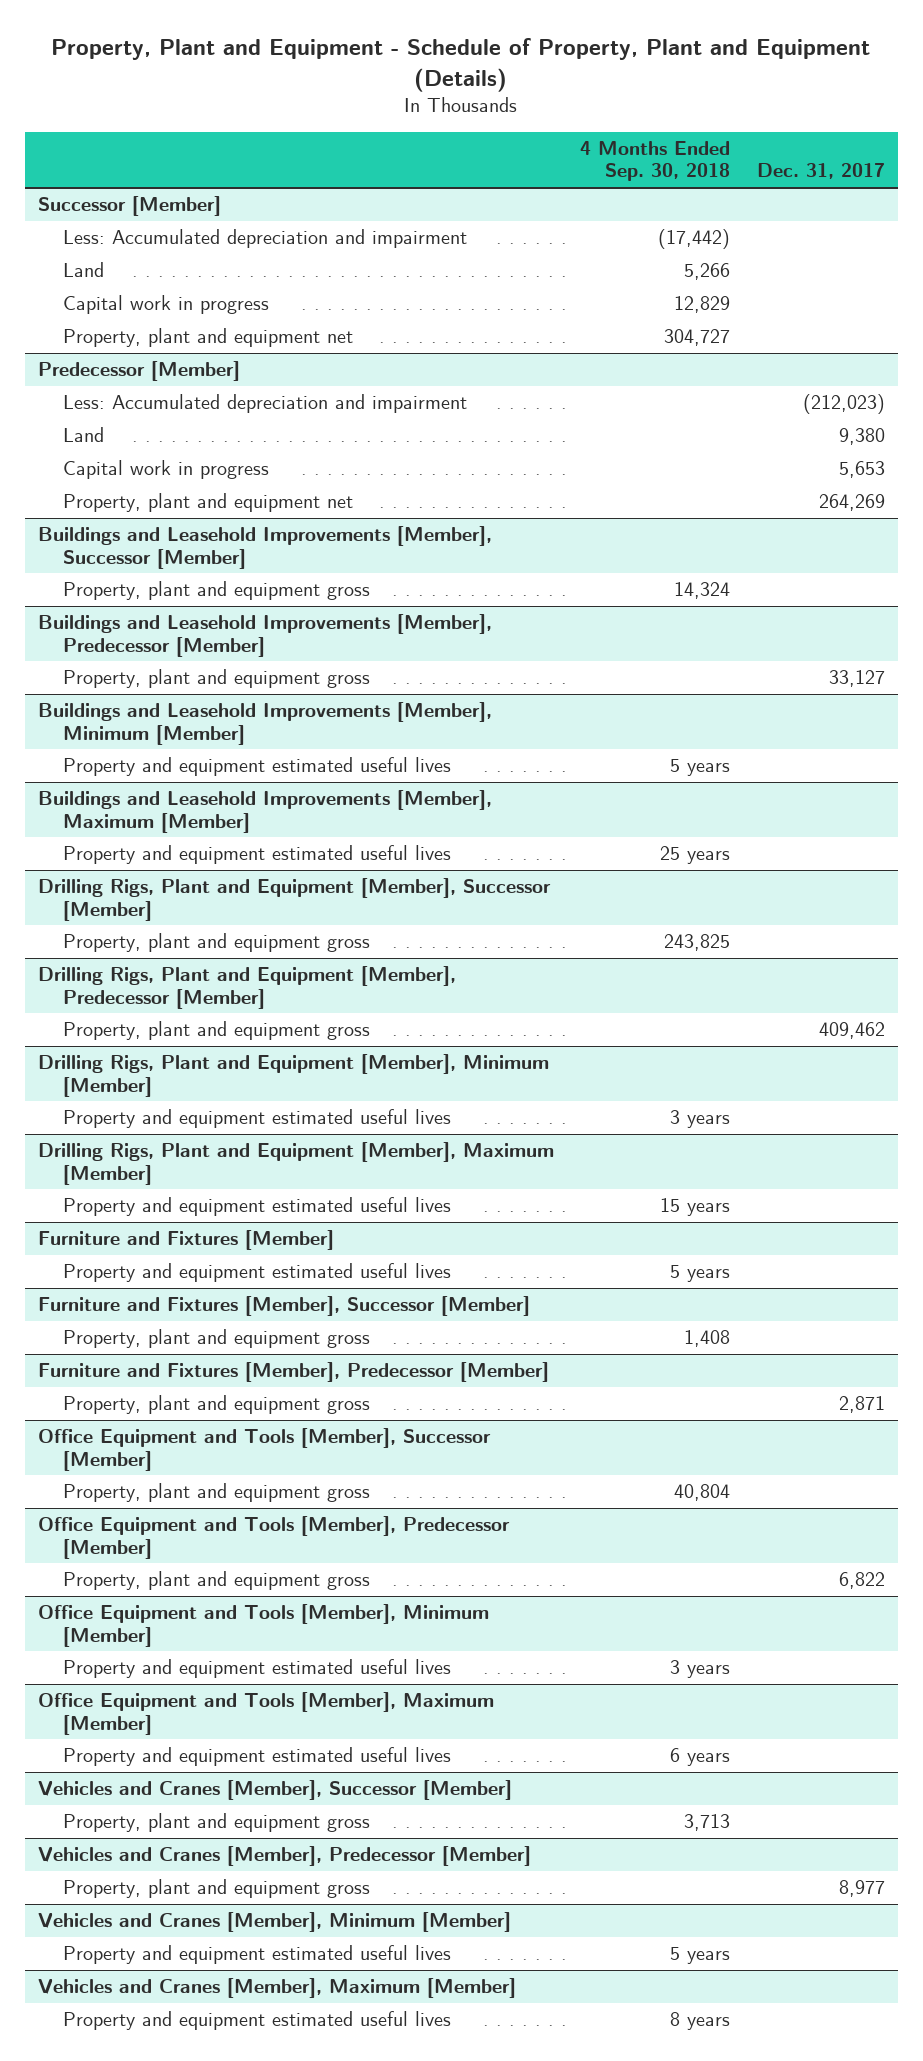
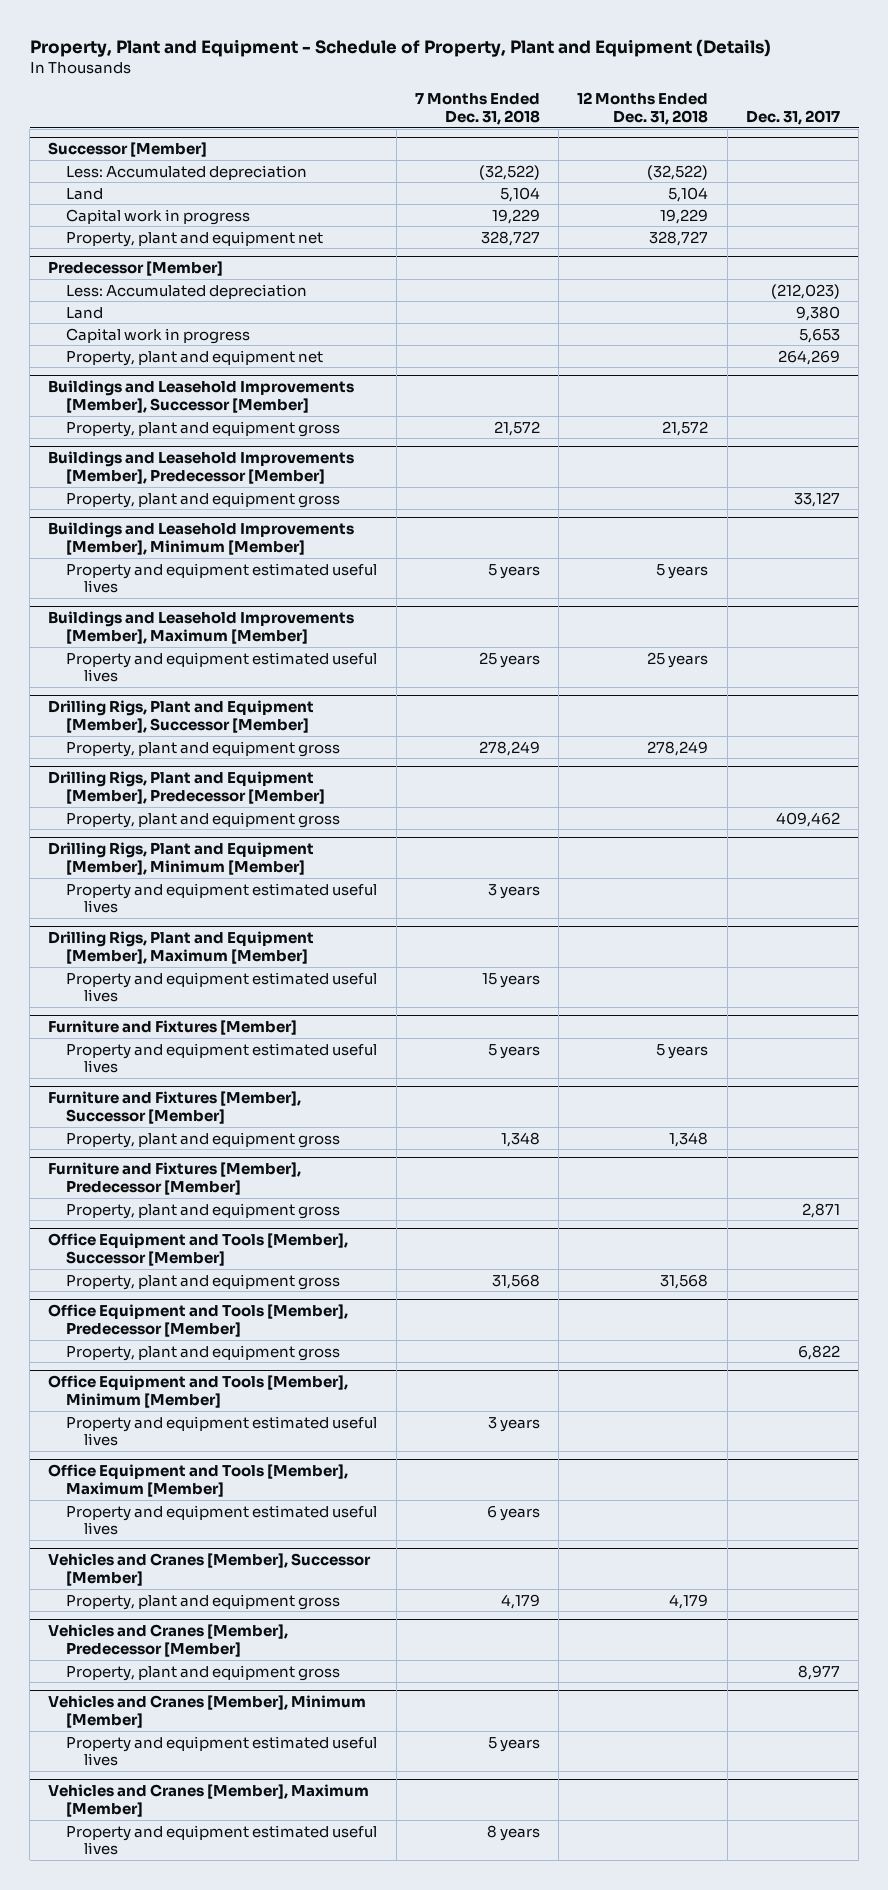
- | 4 Months Ended Sep. 30, 2018 | Dec. 31, 2017
+ | 7 Months Ended Dec. 31, 2018 | 12 Months Ended Dec. 31, 2018 | Dec. 31, 2017
@ Successor [Member]
- Less: Accumulated depreciation and impairment | (17,442) |
+ Less: Accumulated depreciation | (32,522) | (32,522) |
@ Predecessor [Member]
- Less: Accumulated depreciation and impairment | | (212,023)
+ Less: Accumulated depreciation | | | (212,023)

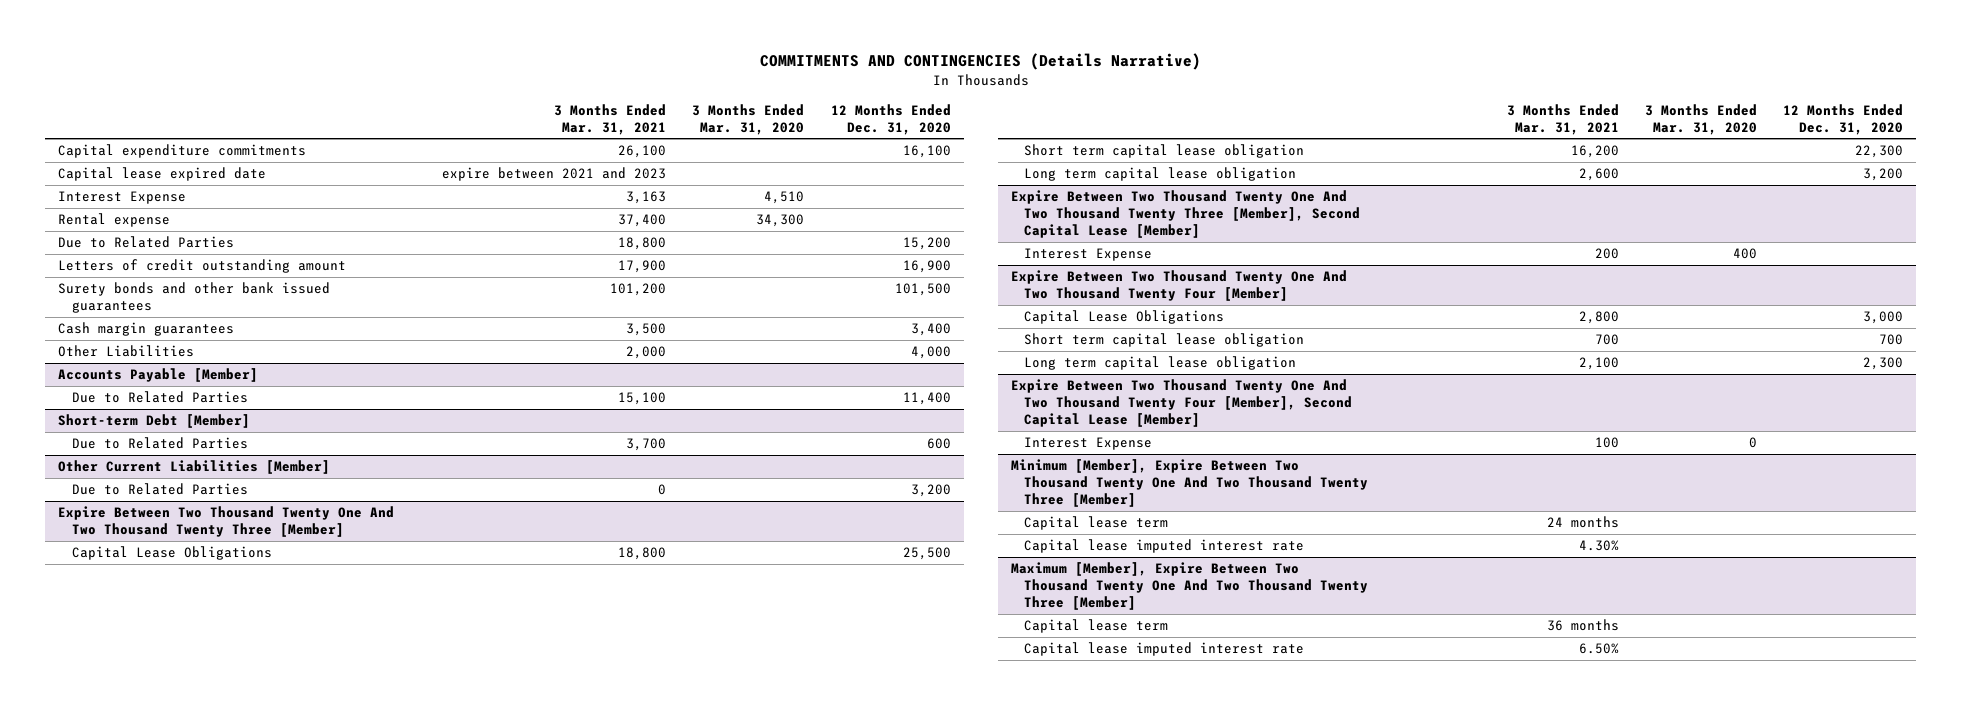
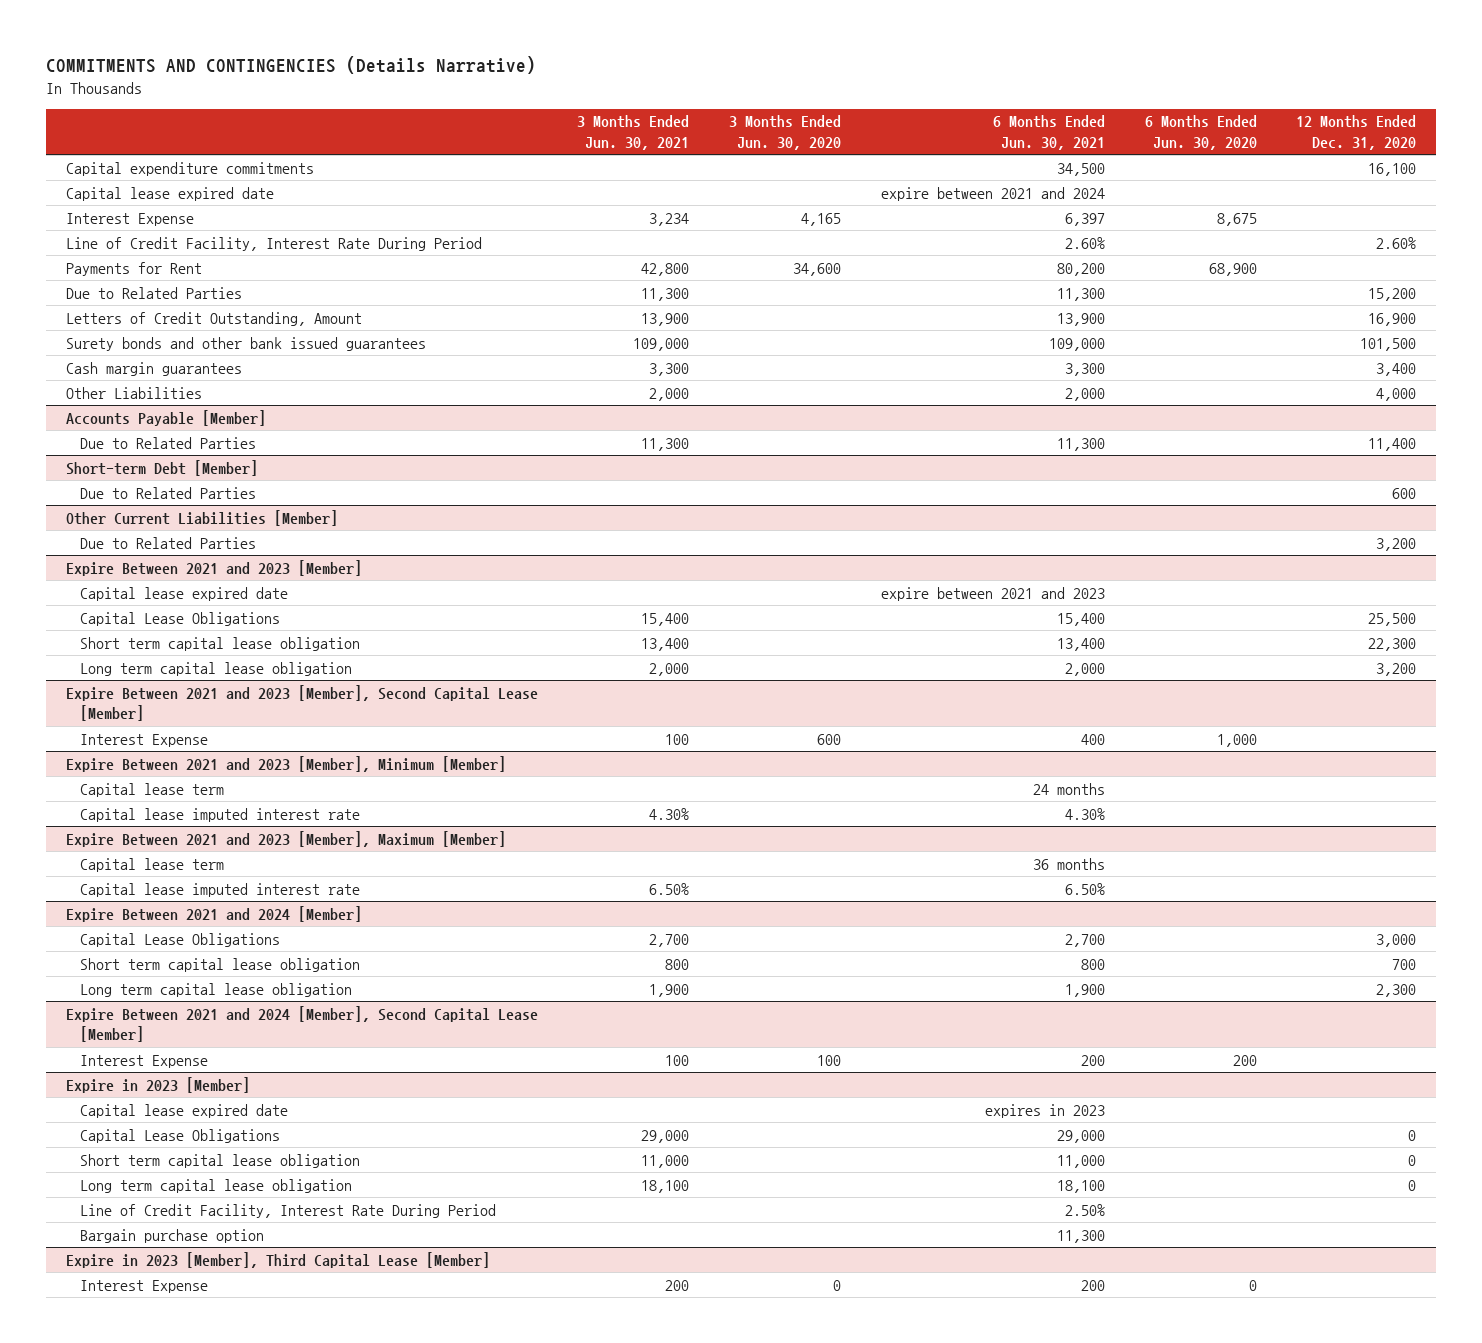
- | 3 Months Ended Mar. 31, 2021 | 3 Months Ended Mar. 31, 2020 | 12 Months Ended Dec. 31, 2020
+ | 3 Months Ended Jun. 30, 2021 | 3 Months Ended Jun. 30, 2020 | 6 Months Ended Jun. 30, 2021 | 6 Months Ended Jun. 30, 2020 | 12 Months Ended Dec. 31, 2020
- Rental expense | 37,400 | 34,300 |
+ Line of Credit Facility, Interest Rate During Period | | | 2.60% | | 2.60%
+ Payments for Rent | 42,800 | 34,600 | 80,200 | 68,900 |
- Letters of credit outstanding amount | 17,900 | | 16,900
+ Letters of Credit Outstanding, Amount | 13,900 | | 13,900 | | 16,900
- Expire Between Two Thousand Twenty One And Two Thousand Twenty Three [Member]
+ Expire Between 2021 and 2023 [Member]
+ Capital lease expired date | | | expire between 2021 and 2023 | |
- Expire Between Two Thousand Twenty One And Two Thousand Twenty Three [Member], Second Capital Lease [Member]
- Interest Expense | 200 | 400 |
- Expire Between Two Thousand Twenty One And Two Thousand Twenty Four [Member]
+ Expire Between 2021 and 2023 [Member], Second Capital Lease [Member]
+ Interest Expense | 100 | 600 | 400 | 1,000 |
+ Expire Between 2021 and 2023 [Member], Minimum [Member]
+ Capital lease term | | | 24 months | |
+ Capital lease imputed interest rate | 4.30% | | 4.30% | |
+ Expire Between 2021 and 2023 [Member], Maximum [Member]
+ Capital lease term | | | 36 months | |
+ Capital lease imputed interest rate | 6.50% | | 6.50% | |
+ Expire Between 2021 and 2024 [Member]
- Expire Between Two Thousand Twenty One And Two Thousand Twenty Four [Member], Second Capital Lease [Member]
- Interest Expense | 100 | 0 |
- Minimum [Member], Expire Between Two Thousand Twenty One And Two Thousand Twenty Three [Member]
- Capital lease term | 24 months | |
- Capital lease imputed interest rate | 4.30% | |
- Maximum [Member], Expire Between Two Thousand Twenty One And Two Thousand Twenty Three [Member]
- Capital lease term | 36 months | |
- Capital lease imputed interest rate | 6.50% | |
+ Expire Between 2021 and 2024 [Member], Second Capital Lease [Member]
+ Interest Expense | 100 | 100 | 200 | 200 |
+ Expire in 2023 [Member]
+ Capital lease expired date | | | expires in 2023 | |
+ Capital Lease Obligations | 29,000 | | 29,000 | | 0
+ Short term capital lease obligation | 11,000 | | 11,000 | | 0
+ Long term capital lease obligation | 18,100 | | 18,100 | | 0
+ Line of Credit Facility, Interest Rate During Period | | | 2.50% | |
+ Bargain purchase option | | | 11,300 | |
+ Expire in 2023 [Member], Third Capital Lease [Member]
+ Interest Expense | 200 | 0 | 200 | 0 |

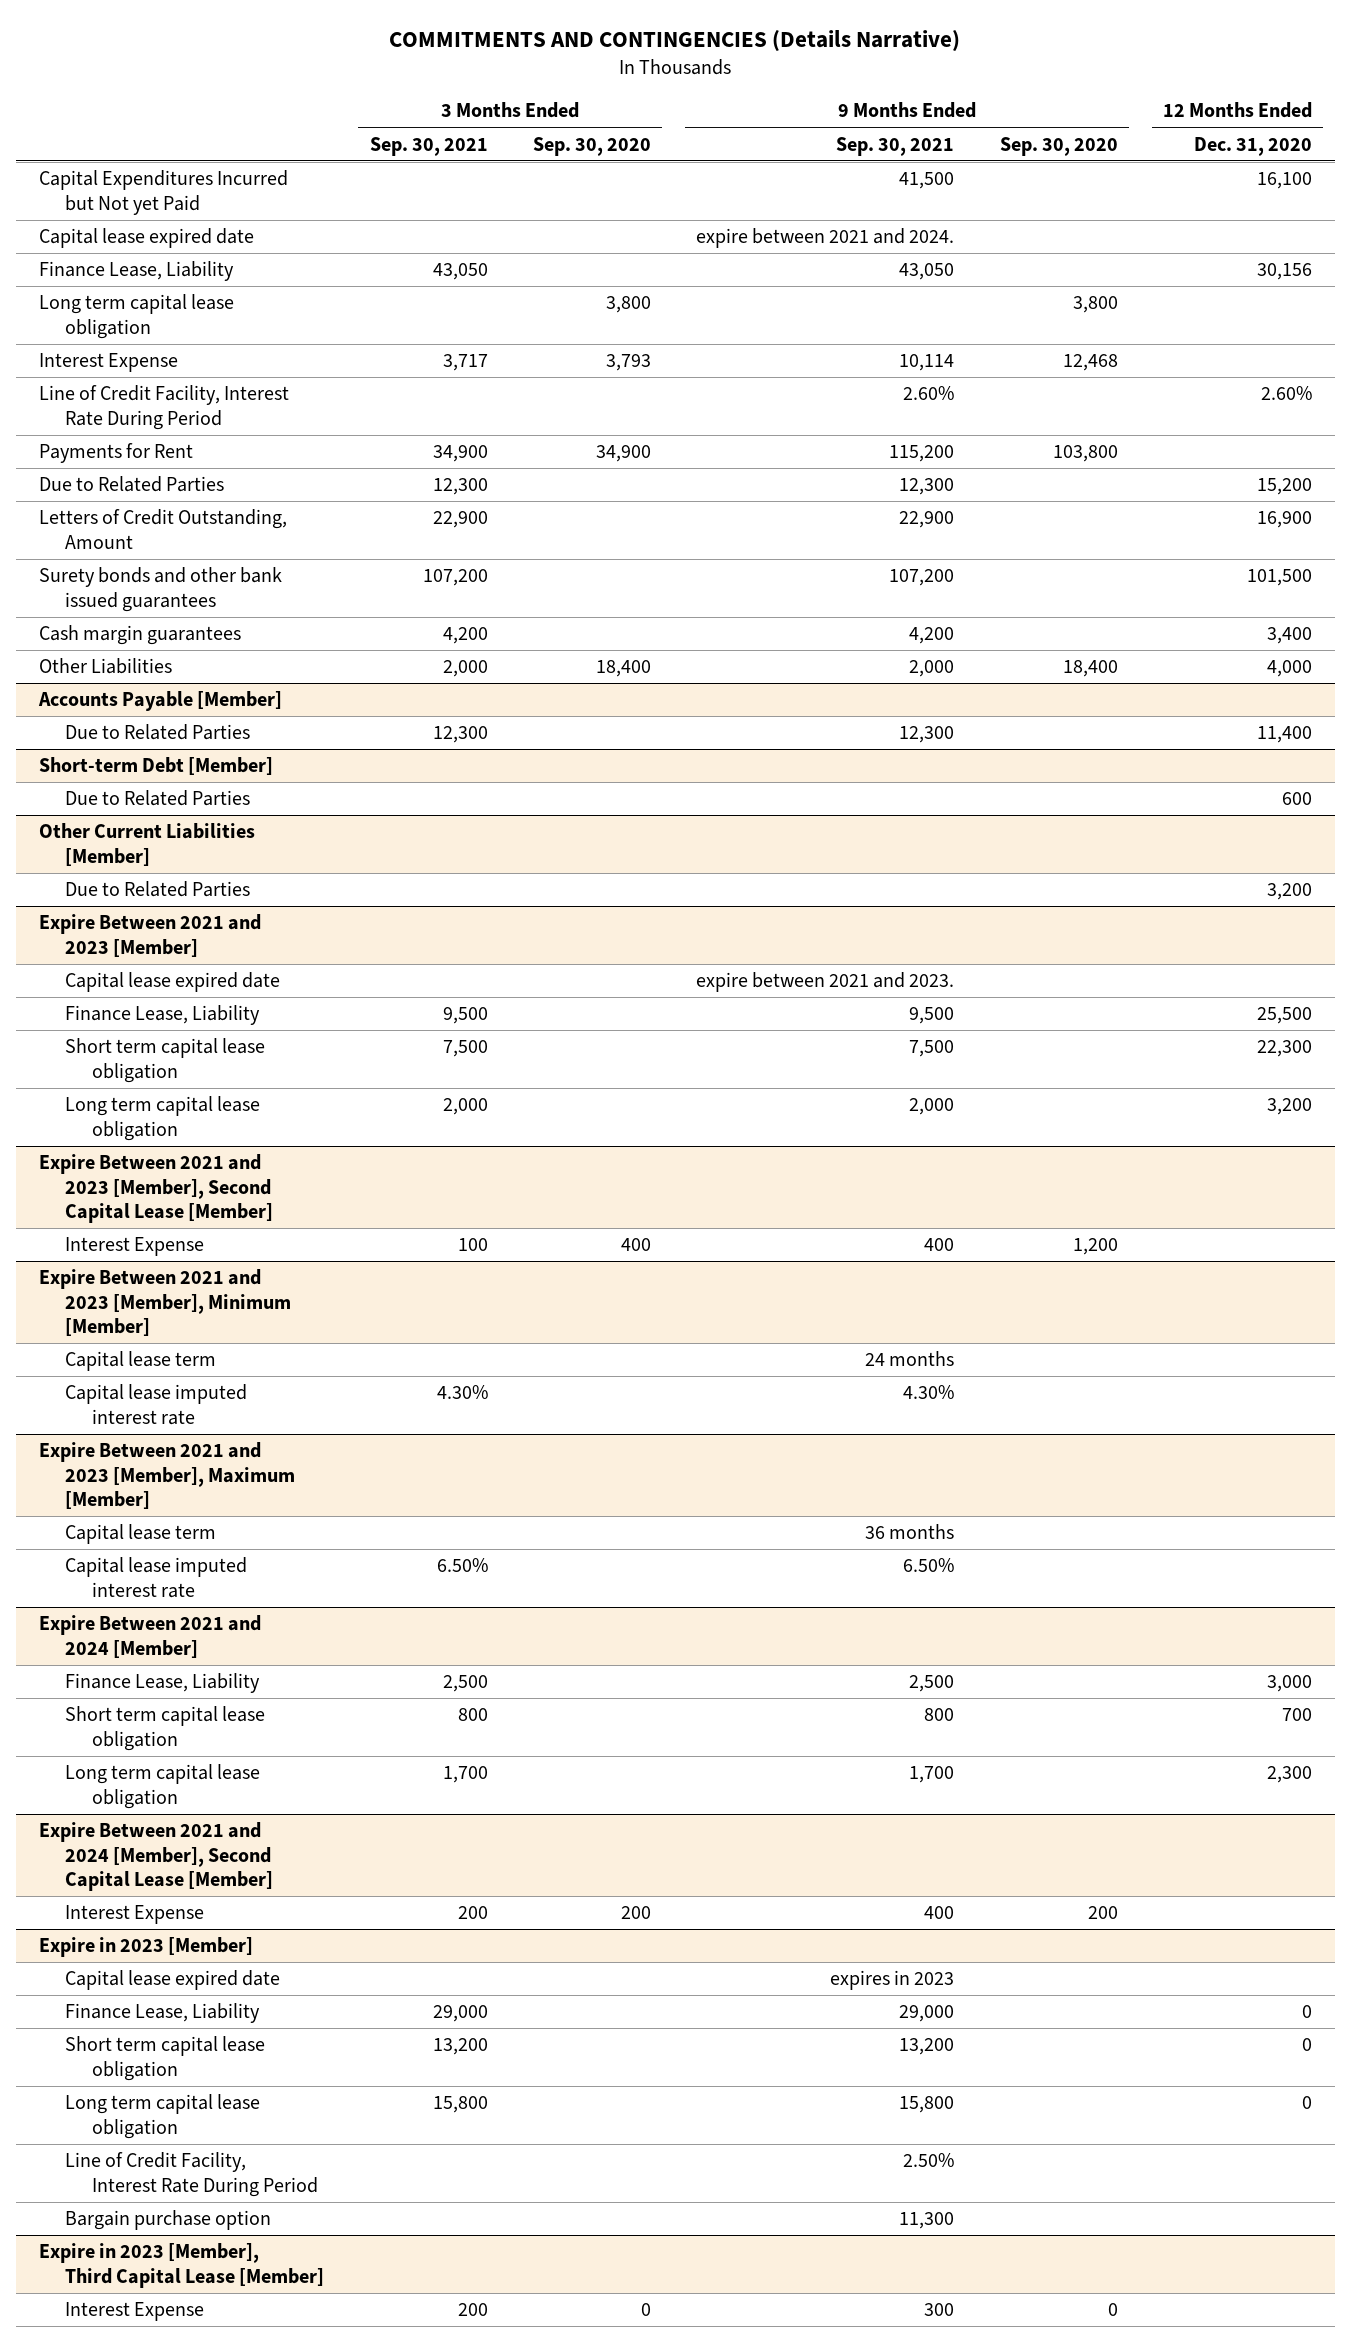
- | 3 Months Ended Jun. 30, 2021 | 3 Months Ended Jun. 30, 2020 | 6 Months Ended Jun. 30, 2021 | 6 Months Ended Jun. 30, 2020 | 12 Months Ended Dec. 31, 2020
+ | 3 Months Ended Sep. 30, 2021 | 3 Months Ended Sep. 30, 2020 | 9 Months Ended Sep. 30, 2021 | 9 Months Ended Sep. 30, 2020 | 12 Months Ended Dec. 31, 2020
- Capital expenditure commitments | | | 34,500 | | 16,100
+ Capital Expenditures Incurred but Not yet Paid | | | 41,500 | | 16,100
+ Finance Lease, Liability | 43,050 | | 43,050 | | 30,156
+ Long term capital lease obligation | | 3,800 | | 3,800 |
@ Expire Between 2021 and 2023 [Member]
- Capital Lease Obligations | 15,400 | | 15,400 | | 25,500
+ Finance Lease, Liability | 9,500 | | 9,500 | | 25,500
@ Expire Between 2021 and 2024 [Member]
- Capital Lease Obligations | 2,700 | | 2,700 | | 3,000
+ Finance Lease, Liability | 2,500 | | 2,500 | | 3,000
@ Expire in 2023 [Member]
- Capital Lease Obligations | 29,000 | | 29,000 | | 0
+ Finance Lease, Liability | 29,000 | | 29,000 | | 0

